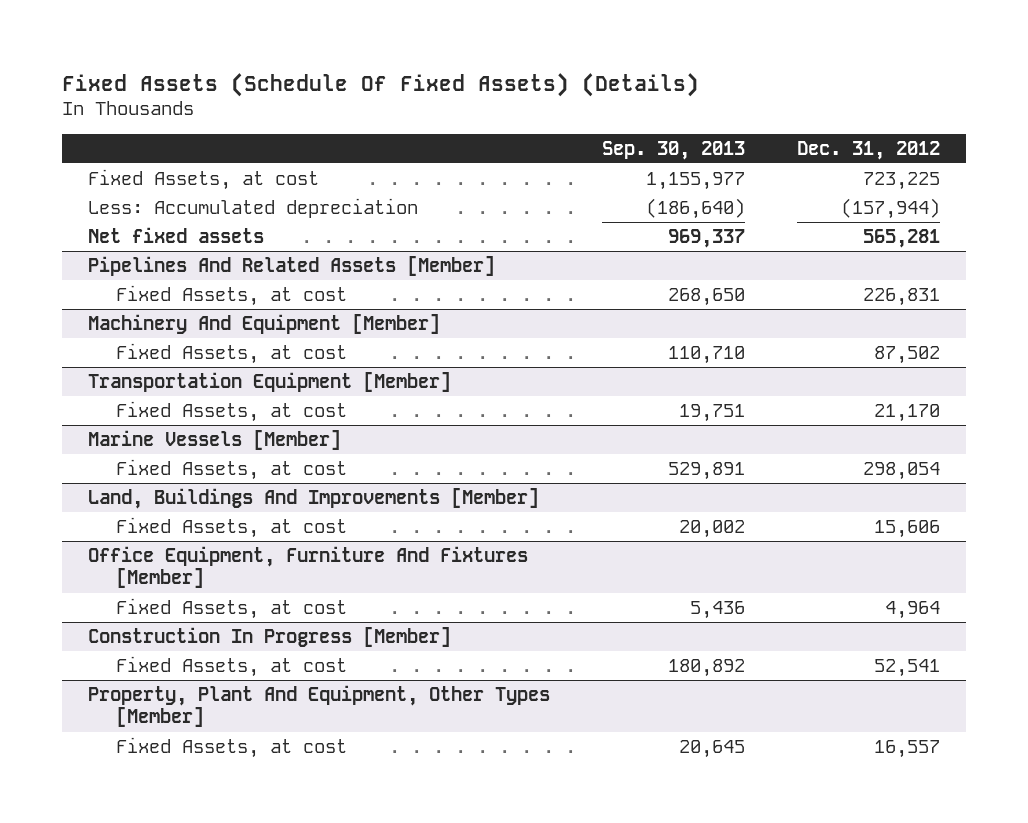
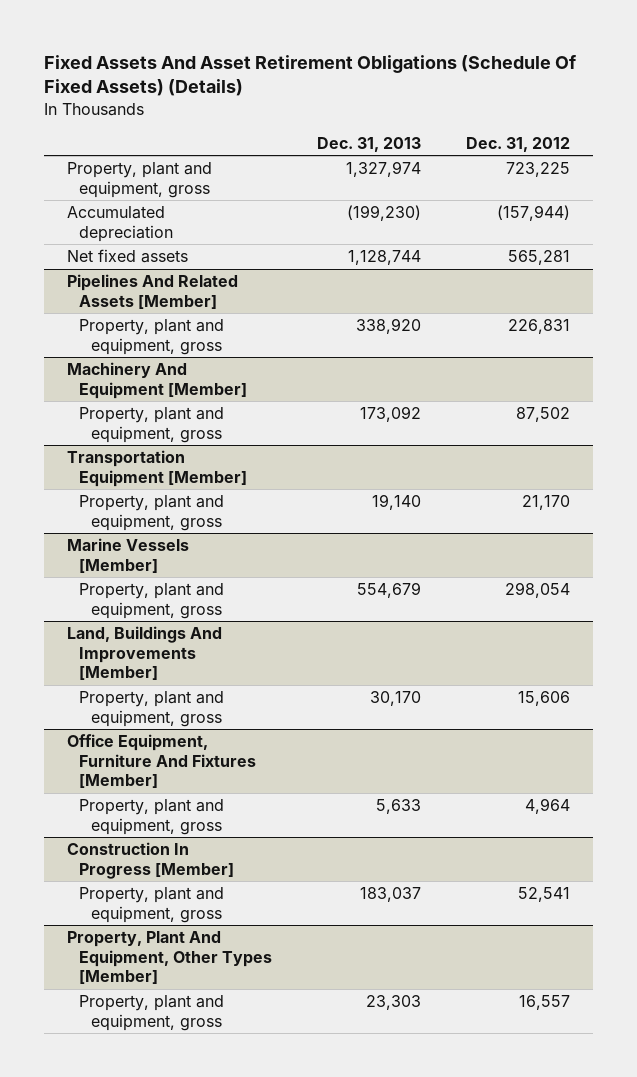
- Fixed Assets (Schedule Of Fixed Assets) (Details)
+ Fixed Assets And Asset Retirement Obligations (Schedule Of Fixed Assets) (Details)
- | Sep. 30, 2013 | Dec. 31, 2012
+ | Dec. 31, 2013 | Dec. 31, 2012
- Fixed Assets, at cost | 1,155,977 | 723,225
- Less: Accumulated depreciation | (186,640) | (157,944)
+ Property, plant and equipment, gross | 1,327,974 | 723,225
+ Accumulated depreciation | (199,230) | (157,944)
@ Pipelines And Related Assets [Member]
- Fixed Assets, at cost | 268,650 | 226,831
+ Property, plant and equipment, gross | 338,920 | 226,831
@ Machinery And Equipment [Member]
- Fixed Assets, at cost | 110,710 | 87,502
+ Property, plant and equipment, gross | 173,092 | 87,502
@ Transportation Equipment [Member]
- Fixed Assets, at cost | 19,751 | 21,170
+ Property, plant and equipment, gross | 19,140 | 21,170
@ Marine Vessels [Member]
- Fixed Assets, at cost | 529,891 | 298,054
+ Property, plant and equipment, gross | 554,679 | 298,054
@ Land, Buildings And Improvements [Member]
- Fixed Assets, at cost | 20,002 | 15,606
+ Property, plant and equipment, gross | 30,170 | 15,606
@ Office Equipment, Furniture And Fixtures [Member]
- Fixed Assets, at cost | 5,436 | 4,964
+ Property, plant and equipment, gross | 5,633 | 4,964
@ Construction In Progress [Member]
- Fixed Assets, at cost | 180,892 | 52,541
+ Property, plant and equipment, gross | 183,037 | 52,541
@ Property, Plant And Equipment, Other Types [Member]
- Fixed Assets, at cost | 20,645 | 16,557
+ Property, plant and equipment, gross | 23,303 | 16,557

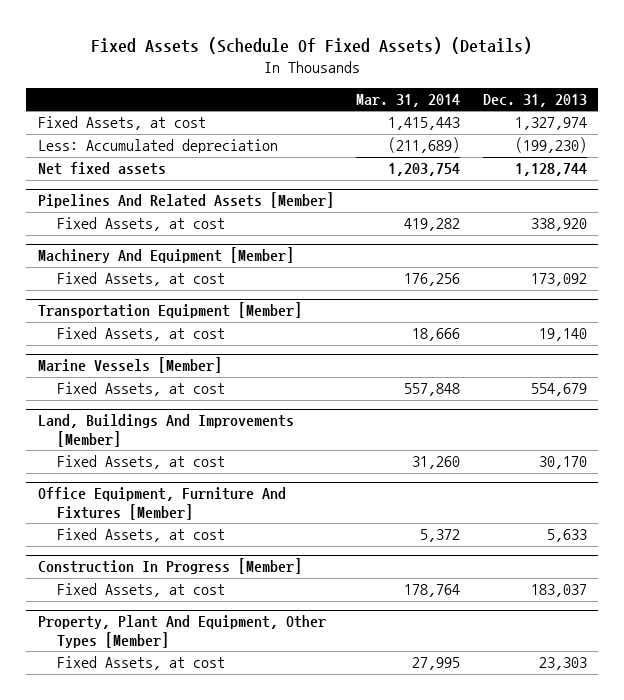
- Fixed Assets And Asset Retirement Obligations (Schedule Of Fixed Assets) (Details)
+ Fixed Assets (Schedule Of Fixed Assets) (Details)
- | Dec. 31, 2013 | Dec. 31, 2012
+ | Mar. 31, 2014 | Dec. 31, 2013
- Property, plant and equipment, gross | 1,327,974 | 723,225
- Accumulated depreciation | (199,230) | (157,944)
+ Fixed Assets, at cost | 1,415,443 | 1,327,974
+ Less: Accumulated depreciation | (211,689) | (199,230)
@ Pipelines And Related Assets [Member]
- Property, plant and equipment, gross | 338,920 | 226,831
+ Fixed Assets, at cost | 419,282 | 338,920
@ Machinery And Equipment [Member]
- Property, plant and equipment, gross | 173,092 | 87,502
+ Fixed Assets, at cost | 176,256 | 173,092
@ Transportation Equipment [Member]
- Property, plant and equipment, gross | 19,140 | 21,170
+ Fixed Assets, at cost | 18,666 | 19,140
@ Marine Vessels [Member]
- Property, plant and equipment, gross | 554,679 | 298,054
+ Fixed Assets, at cost | 557,848 | 554,679
@ Land, Buildings And Improvements [Member]
- Property, plant and equipment, gross | 30,170 | 15,606
+ Fixed Assets, at cost | 31,260 | 30,170
@ Office Equipment, Furniture And Fixtures [Member]
- Property, plant and equipment, gross | 5,633 | 4,964
+ Fixed Assets, at cost | 5,372 | 5,633
@ Construction In Progress [Member]
- Property, plant and equipment, gross | 183,037 | 52,541
+ Fixed Assets, at cost | 178,764 | 183,037
@ Property, Plant And Equipment, Other Types [Member]
- Property, plant and equipment, gross | 23,303 | 16,557
+ Fixed Assets, at cost | 27,995 | 23,303

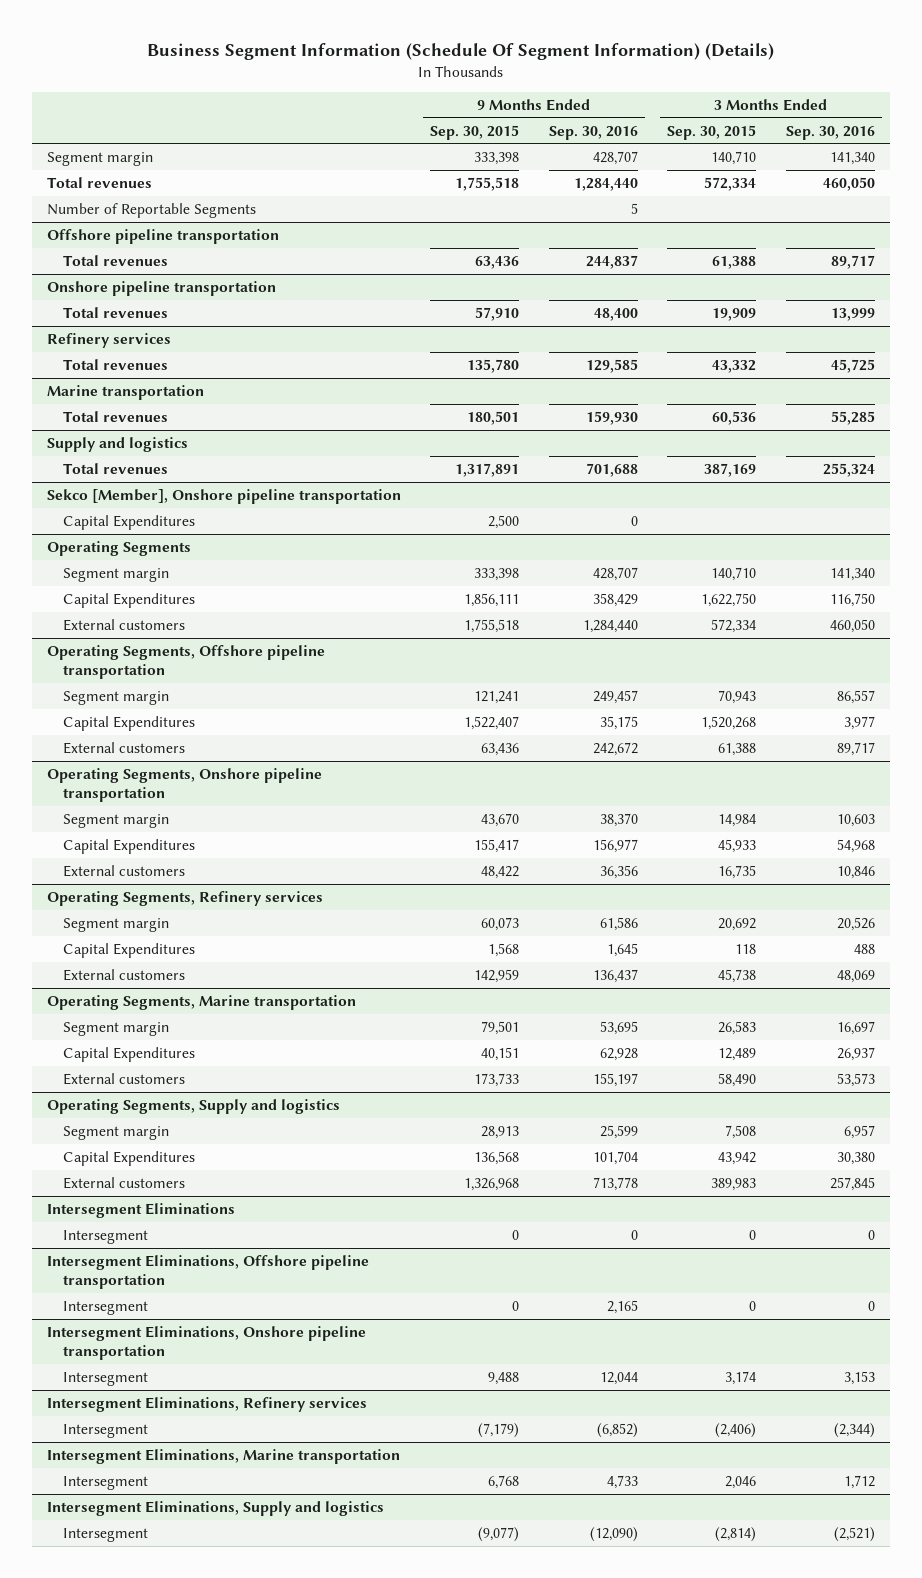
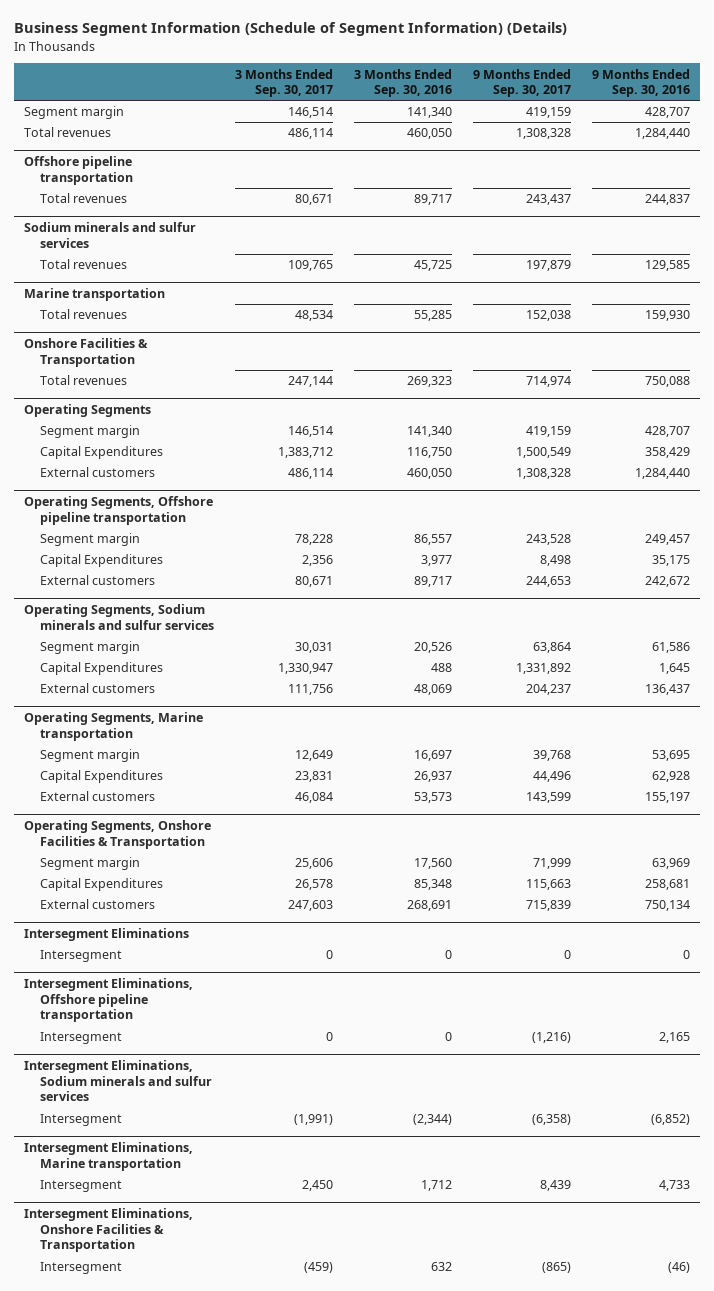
- Business Segment Information (Schedule Of Segment Information) (Details)
+ Business Segment Information (Schedule of Segment Information) (Details)
- | 9 Months Ended Sep. 30, 2015 | 9 Months Ended Sep. 30, 2016 | 3 Months Ended Sep. 30, 2015 | 3 Months Ended Sep. 30, 2016
+ | 3 Months Ended Sep. 30, 2017 | 3 Months Ended Sep. 30, 2016 | 9 Months Ended Sep. 30, 2017 | 9 Months Ended Sep. 30, 2016
- Number of Reportable Segments | | 5 | |
- Onshore pipeline transportation
- Total revenues | 57,910 | 48,400 | 19,909 | 13,999
- Refinery services
+ Sodium minerals and sulfur services
- Supply and logistics
- Total revenues | 1,317,891 | 701,688 | 387,169 | 255,324
- Sekco [Member], Onshore pipeline transportation
- Capital Expenditures | 2,500 | 0 | |
+ Onshore Facilities & Transportation
+ Total revenues | 247,144 | 269,323 | 714,974 | 750,088
- Operating Segments, Onshore pipeline transportation
- Segment margin | 43,670 | 38,370 | 14,984 | 10,603
- Capital Expenditures | 155,417 | 156,977 | 45,933 | 54,968
- External customers | 48,422 | 36,356 | 16,735 | 10,846
- Operating Segments, Refinery services
+ Operating Segments, Sodium minerals and sulfur services
- Operating Segments, Supply and logistics
- Segment margin | 28,913 | 25,599 | 7,508 | 6,957
- Capital Expenditures | 136,568 | 101,704 | 43,942 | 30,380
- External customers | 1,326,968 | 713,778 | 389,983 | 257,845
+ Operating Segments, Onshore Facilities & Transportation
+ Segment margin | 25,606 | 17,560 | 71,999 | 63,969
+ Capital Expenditures | 26,578 | 85,348 | 115,663 | 258,681
+ External customers | 247,603 | 268,691 | 715,839 | 750,134
- Intersegment Eliminations, Onshore pipeline transportation
- Intersegment | 9,488 | 12,044 | 3,174 | 3,153
- Intersegment Eliminations, Refinery services
+ Intersegment Eliminations, Sodium minerals and sulfur services
- Intersegment Eliminations, Supply and logistics
- Intersegment | (9,077) | (12,090) | (2,814) | (2,521)
+ Intersegment Eliminations, Onshore Facilities & Transportation
+ Intersegment | (459) | 632 | (865) | (46)

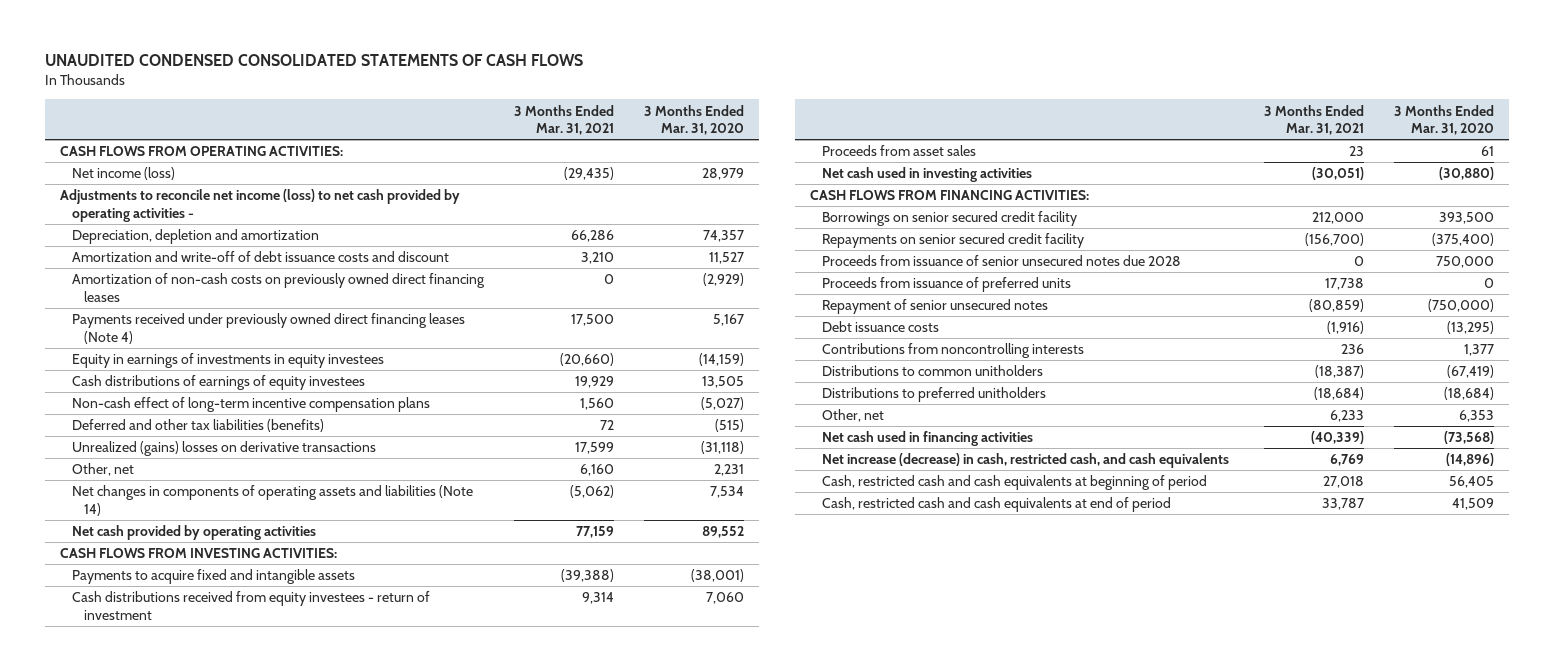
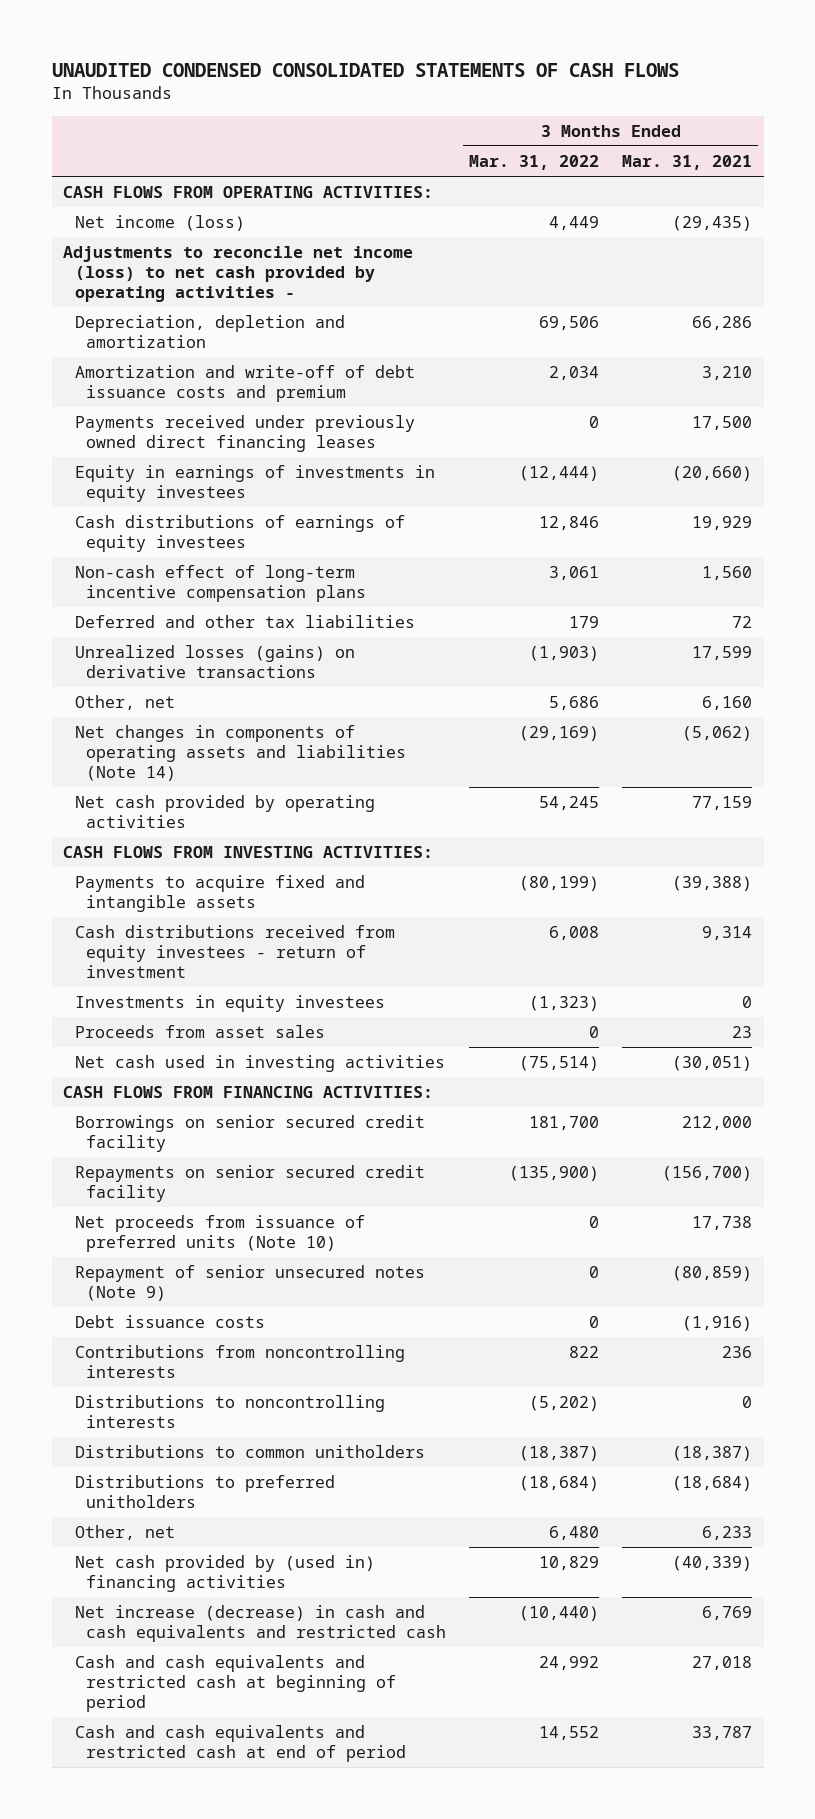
- | 3 Months Ended Mar. 31, 2021 | 3 Months Ended Mar. 31, 2020
+ | 3 Months Ended Mar. 31, 2022 | 3 Months Ended Mar. 31, 2021
- Amortization and write-off of debt issuance costs and discount | 3,210 | 11,527
- Amortization of non-cash costs on previously owned direct financing leases | 0 | (2,929)
- Payments received under previously owned direct financing leases (Note 4) | 17,500 | 5,167
+ Amortization and write-off of debt issuance costs and premium | 2,034 | 3,210
+ Payments received under previously owned direct financing leases | 0 | 17,500
- Deferred and other tax liabilities (benefits) | 72 | (515)
- Unrealized (gains) losses on derivative transactions | 17,599 | (31,118)
+ Deferred and other tax liabilities | 179 | 72
+ Unrealized losses (gains) on derivative transactions | (1,903) | 17,599
+ Investments in equity investees | (1,323) | 0
- Proceeds from issuance of senior unsecured notes due 2028 | 0 | 750,000
- Proceeds from issuance of preferred units | 17,738 | 0
- Repayment of senior unsecured notes | (80,859) | (750,000)
+ Net proceeds from issuance of preferred units (Note 10) | 0 | 17,738
+ Repayment of senior unsecured notes (Note 9) | 0 | (80,859)
+ Distributions to noncontrolling interests | (5,202) | 0
- Net cash used in financing activities | (40,339) | (73,568)
- Net increase (decrease) in cash, restricted cash, and cash equivalents | 6,769 | (14,896)
- Cash, restricted cash and cash equivalents at beginning of period | 27,018 | 56,405
- Cash, restricted cash and cash equivalents at end of period | 33,787 | 41,509
+ Net cash provided by (used in) financing activities | 10,829 | (40,339)
+ Net increase (decrease) in cash and cash equivalents and restricted cash | (10,440) | 6,769
+ Cash and cash equivalents and restricted cash at beginning of period | 24,992 | 27,018
+ Cash and cash equivalents and restricted cash at end of period | 14,552 | 33,787

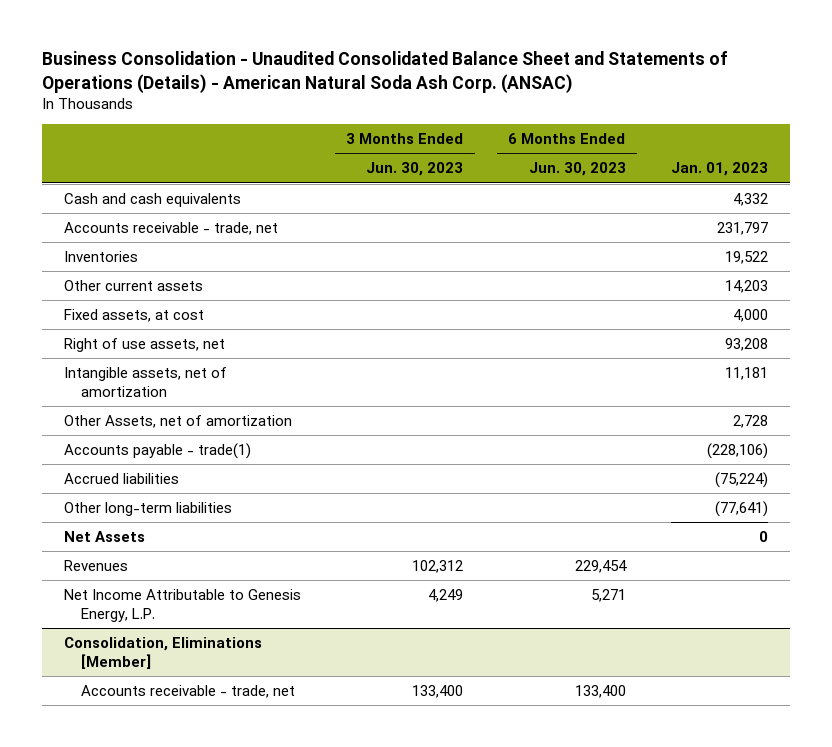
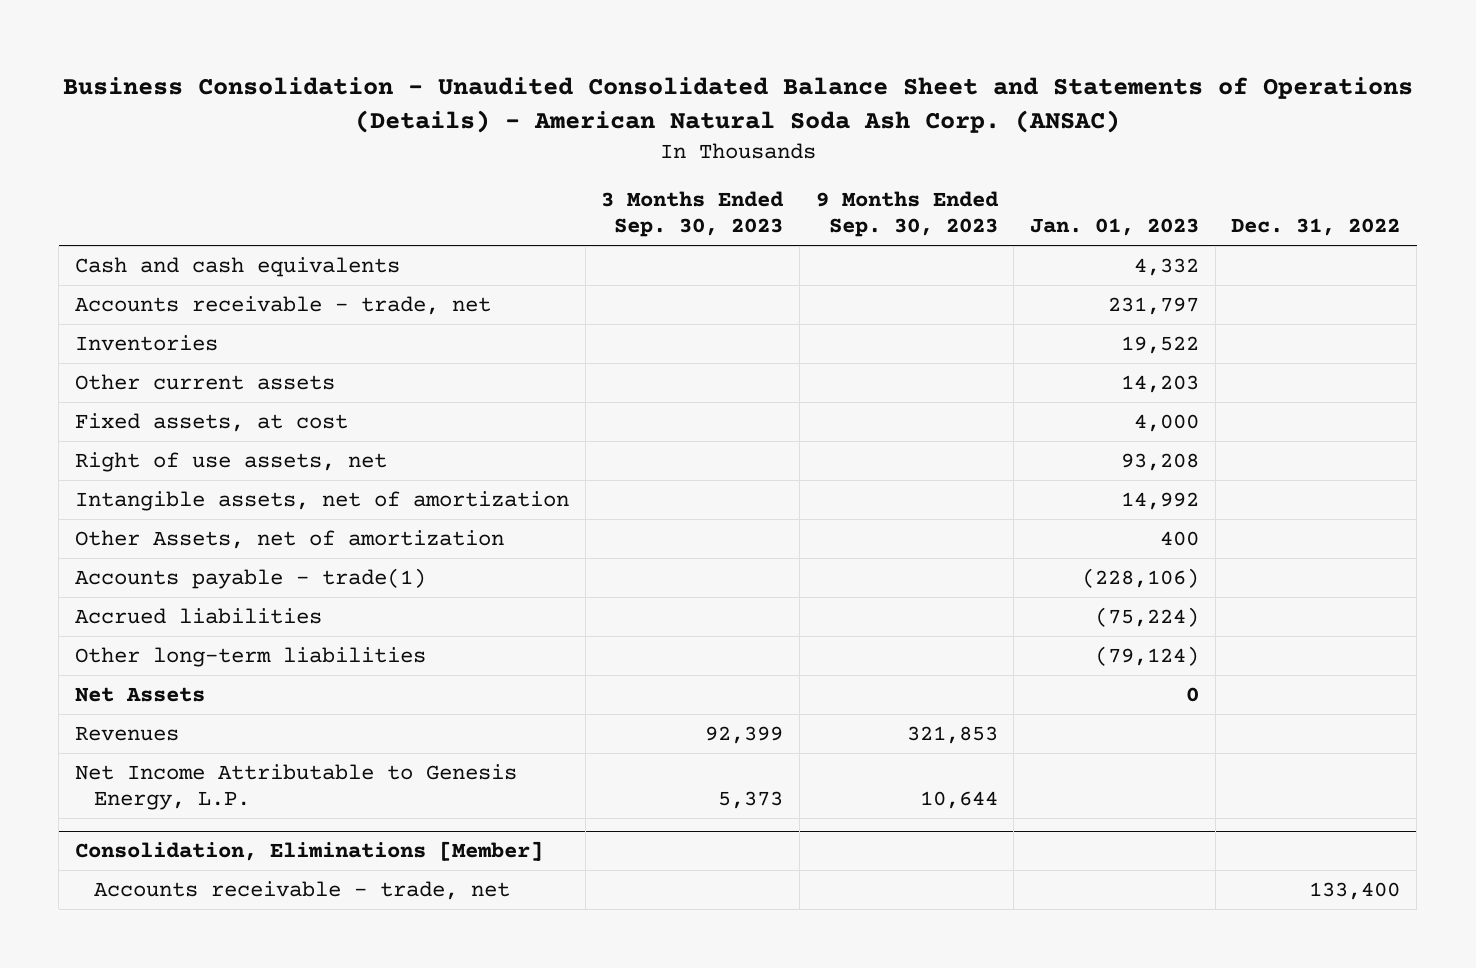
- | 3 Months Ended Jun. 30, 2023 | 6 Months Ended Jun. 30, 2023 | Jan. 01, 2023
+ | 3 Months Ended Sep. 30, 2023 | 9 Months Ended Sep. 30, 2023 | Jan. 01, 2023 | Dec. 31, 2022
- Intangible assets, net of amortization | | | 11,181
- Other Assets, net of amortization | | | 2,728
+ Intangible assets, net of amortization | | | 14,992 |
+ Other Assets, net of amortization | | | 400 |
- Other long-term liabilities | | | (77,641)
+ Other long-term liabilities | | | (79,124) |

